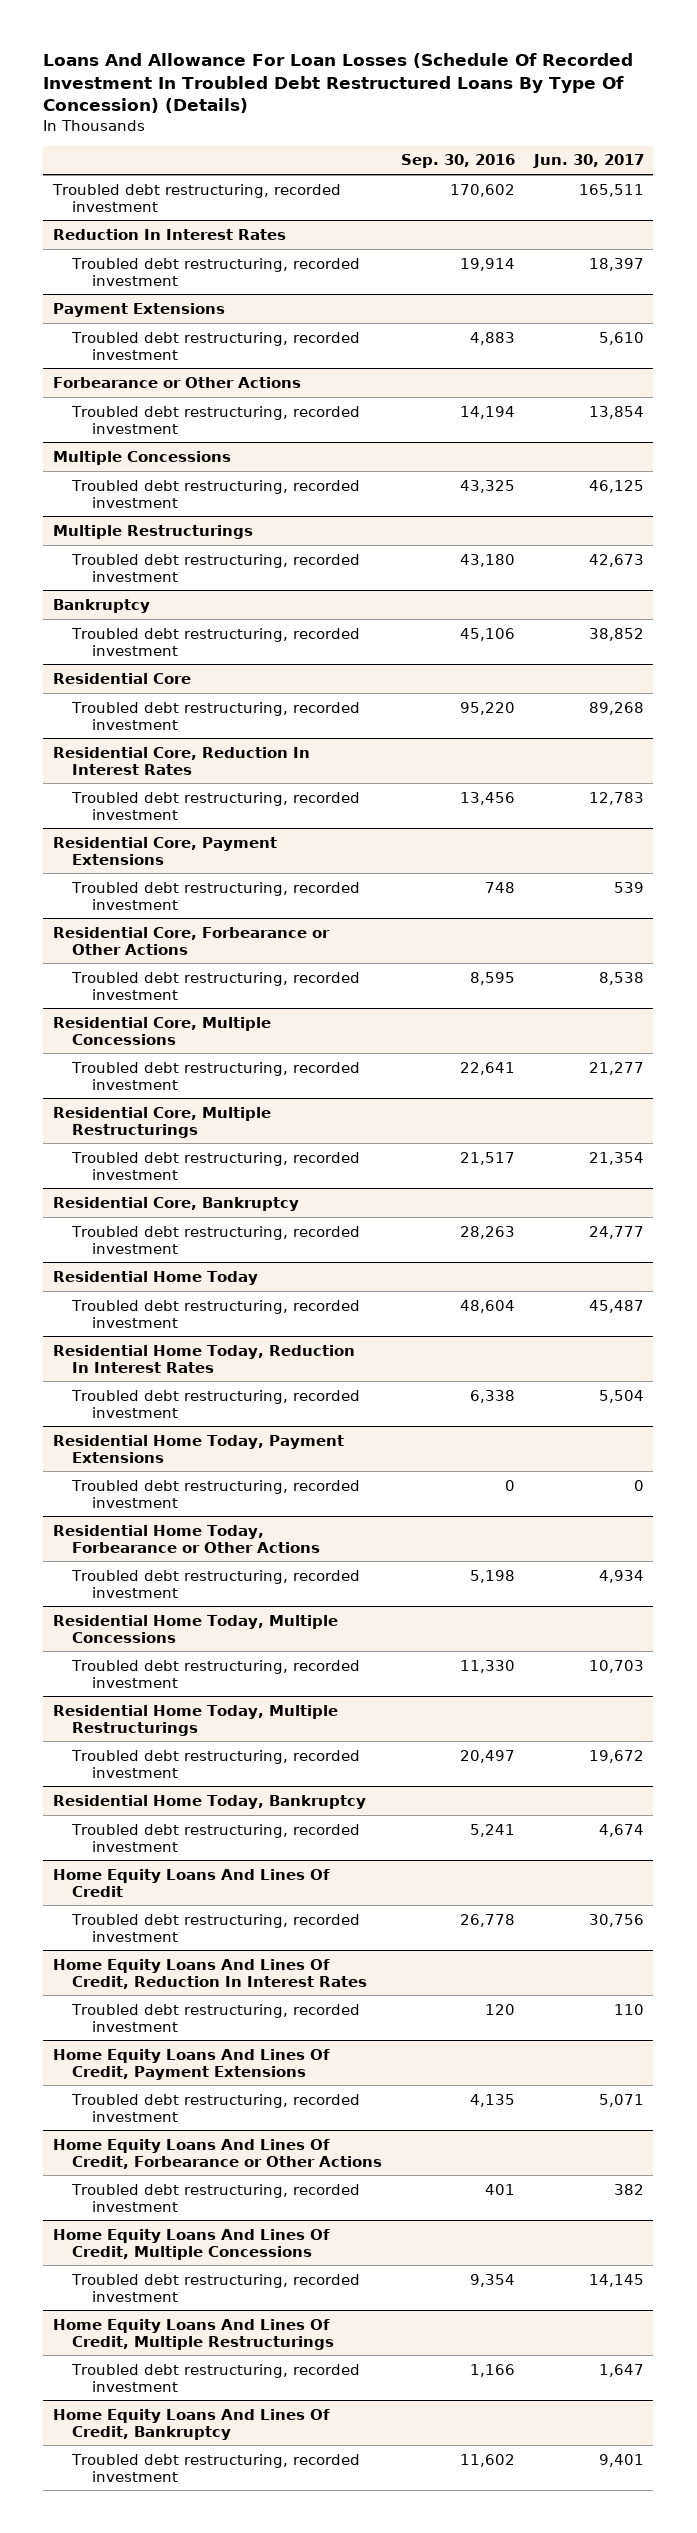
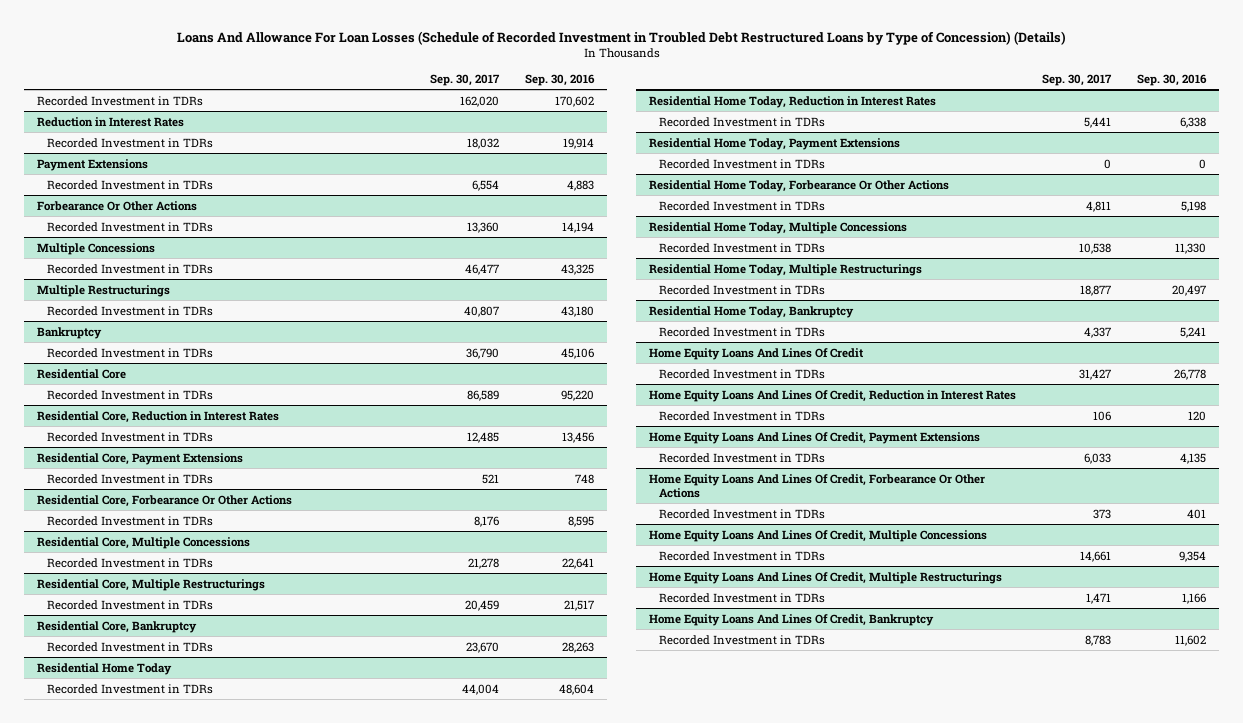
- Loans And Allowance For Loan Losses (Schedule Of Recorded Investment In Troubled Debt Restructured Loans By Type Of Concession) (Details)
+ Loans And Allowance For Loan Losses (Schedule of Recorded Investment in Troubled Debt Restructured Loans by Type of Concession) (Details)
- | Sep. 30, 2016 | Jun. 30, 2017
+ | Sep. 30, 2017 | Sep. 30, 2016
- Troubled debt restructuring, recorded investment | 170,602 | 165,511
- Reduction In Interest Rates
- Troubled debt restructuring, recorded investment | 19,914 | 18,397
+ Recorded Investment in TDRs | 162,020 | 170,602
+ Reduction in Interest Rates
+ Recorded Investment in TDRs | 18,032 | 19,914
@ Payment Extensions
- Troubled debt restructuring, recorded investment | 4,883 | 5,610
- Forbearance or Other Actions
- Troubled debt restructuring, recorded investment | 14,194 | 13,854
@ Payment Extensions
+ Recorded Investment in TDRs | 6,554 | 4,883
+ Forbearance Or Other Actions
+ Recorded Investment in TDRs | 13,360 | 14,194
@ Multiple Concessions
- Troubled debt restructuring, recorded investment | 43,325 | 46,125
+ Recorded Investment in TDRs | 46,477 | 43,325
@ Multiple Restructurings
- Troubled debt restructuring, recorded investment | 43,180 | 42,673
+ Recorded Investment in TDRs | 40,807 | 43,180
@ Bankruptcy
- Troubled debt restructuring, recorded investment | 45,106 | 38,852
+ Recorded Investment in TDRs | 36,790 | 45,106
@ Residential Core
- Troubled debt restructuring, recorded investment | 95,220 | 89,268
- Residential Core, Reduction In Interest Rates
- Troubled debt restructuring, recorded investment | 13,456 | 12,783
@ Residential Core
+ Recorded Investment in TDRs | 86,589 | 95,220
+ Residential Core, Reduction in Interest Rates
+ Recorded Investment in TDRs | 12,485 | 13,456
@ Residential Core, Payment Extensions
- Troubled debt restructuring, recorded investment | 748 | 539
- Residential Core, Forbearance or Other Actions
- Troubled debt restructuring, recorded investment | 8,595 | 8,538
@ Residential Core, Payment Extensions
+ Recorded Investment in TDRs | 521 | 748
+ Residential Core, Forbearance Or Other Actions
+ Recorded Investment in TDRs | 8,176 | 8,595
@ Residential Core, Multiple Concessions
- Troubled debt restructuring, recorded investment | 22,641 | 21,277
+ Recorded Investment in TDRs | 21,278 | 22,641
@ Residential Core, Multiple Restructurings
- Troubled debt restructuring, recorded investment | 21,517 | 21,354
+ Recorded Investment in TDRs | 20,459 | 21,517
@ Residential Core, Bankruptcy
- Troubled debt restructuring, recorded investment | 28,263 | 24,777
+ Recorded Investment in TDRs | 23,670 | 28,263
@ Residential Home Today
- Troubled debt restructuring, recorded investment | 48,604 | 45,487
- Residential Home Today, Reduction In Interest Rates
- Troubled debt restructuring, recorded investment | 6,338 | 5,504
@ Residential Home Today
+ Recorded Investment in TDRs | 44,004 | 48,604
+ Residential Home Today, Reduction in Interest Rates
+ Recorded Investment in TDRs | 5,441 | 6,338
@ Residential Home Today, Payment Extensions
- Troubled debt restructuring, recorded investment | 0 | 0
- Residential Home Today, Forbearance or Other Actions
- Troubled debt restructuring, recorded investment | 5,198 | 4,934
@ Residential Home Today, Payment Extensions
+ Recorded Investment in TDRs | 0 | 0
+ Residential Home Today, Forbearance Or Other Actions
+ Recorded Investment in TDRs | 4,811 | 5,198
@ Residential Home Today, Multiple Concessions
- Troubled debt restructuring, recorded investment | 11,330 | 10,703
+ Recorded Investment in TDRs | 10,538 | 11,330
@ Residential Home Today, Multiple Restructurings
- Troubled debt restructuring, recorded investment | 20,497 | 19,672
+ Recorded Investment in TDRs | 18,877 | 20,497
@ Residential Home Today, Bankruptcy
- Troubled debt restructuring, recorded investment | 5,241 | 4,674
+ Recorded Investment in TDRs | 4,337 | 5,241
@ Home Equity Loans And Lines Of Credit
- Troubled debt restructuring, recorded investment | 26,778 | 30,756
- Home Equity Loans And Lines Of Credit, Reduction In Interest Rates
- Troubled debt restructuring, recorded investment | 120 | 110
@ Home Equity Loans And Lines Of Credit
+ Recorded Investment in TDRs | 31,427 | 26,778
+ Home Equity Loans And Lines Of Credit, Reduction in Interest Rates
+ Recorded Investment in TDRs | 106 | 120
@ Home Equity Loans And Lines Of Credit, Payment Extensions
- Troubled debt restructuring, recorded investment | 4,135 | 5,071
- Home Equity Loans And Lines Of Credit, Forbearance or Other Actions
- Troubled debt restructuring, recorded investment | 401 | 382
@ Home Equity Loans And Lines Of Credit, Payment Extensions
+ Recorded Investment in TDRs | 6,033 | 4,135
+ Home Equity Loans And Lines Of Credit, Forbearance Or Other Actions
+ Recorded Investment in TDRs | 373 | 401
@ Home Equity Loans And Lines Of Credit, Multiple Concessions
- Troubled debt restructuring, recorded investment | 9,354 | 14,145
+ Recorded Investment in TDRs | 14,661 | 9,354
@ Home Equity Loans And Lines Of Credit, Multiple Restructurings
- Troubled debt restructuring, recorded investment | 1,166 | 1,647
+ Recorded Investment in TDRs | 1,471 | 1,166
@ Home Equity Loans And Lines Of Credit, Bankruptcy
- Troubled debt restructuring, recorded investment | 11,602 | 9,401
+ Recorded Investment in TDRs | 8,783 | 11,602

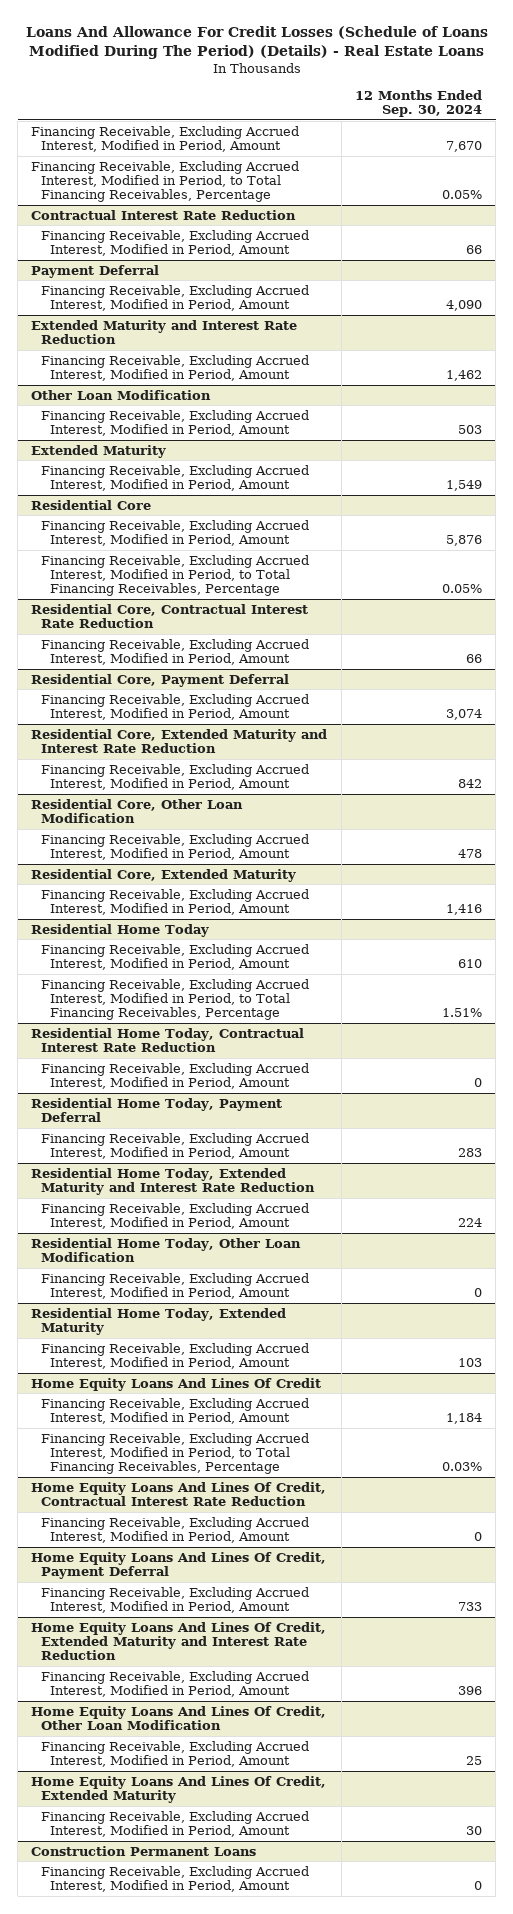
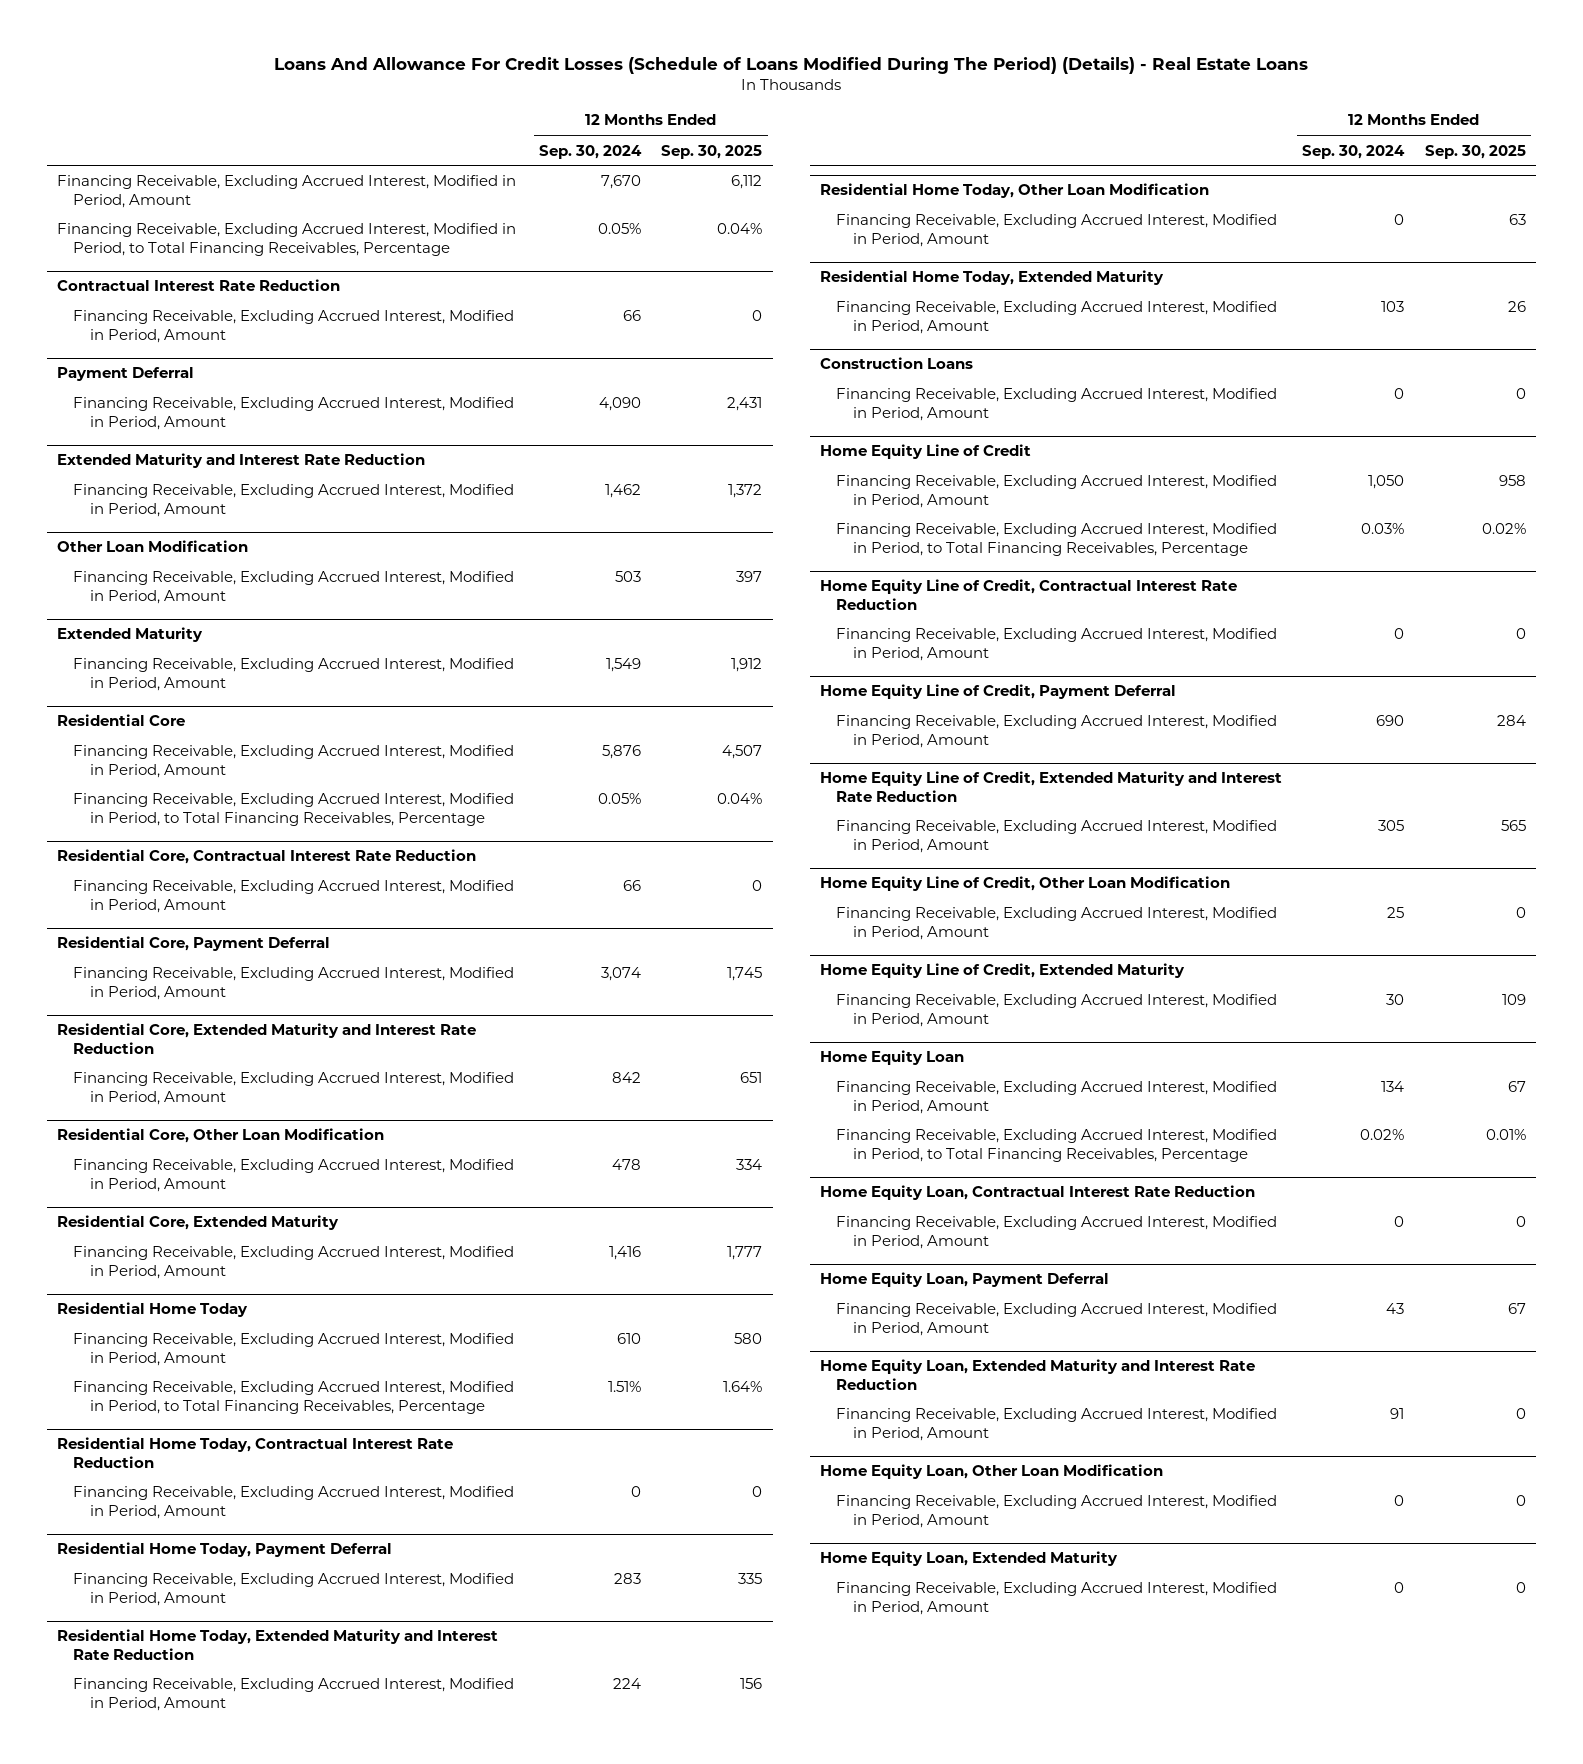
- | 12 Months Ended Sep. 30, 2024
+ | 12 Months Ended Sep. 30, 2024 | 12 Months Ended Sep. 30, 2025
- Home Equity Loans And Lines Of Credit
- Financing Receivable, Excluding Accrued Interest, Modified in Period, Amount | 1,184
+ Construction Loans
+ Financing Receivable, Excluding Accrued Interest, Modified in Period, Amount | 0 | 0
+ Home Equity Line of Credit
+ Financing Receivable, Excluding Accrued Interest, Modified in Period, Amount | 1,050 | 958
- Home Equity Loans And Lines Of Credit, Contractual Interest Rate Reduction
+ Home Equity Line of Credit, Contractual Interest Rate Reduction
- Home Equity Loans And Lines Of Credit, Payment Deferral
- Financing Receivable, Excluding Accrued Interest, Modified in Period, Amount | 733
- Home Equity Loans And Lines Of Credit, Extended Maturity and Interest Rate Reduction
- Financing Receivable, Excluding Accrued Interest, Modified in Period, Amount | 396
- Home Equity Loans And Lines Of Credit, Other Loan Modification
+ Home Equity Line of Credit, Payment Deferral
+ Financing Receivable, Excluding Accrued Interest, Modified in Period, Amount | 690 | 284
+ Home Equity Line of Credit, Extended Maturity and Interest Rate Reduction
+ Financing Receivable, Excluding Accrued Interest, Modified in Period, Amount | 305 | 565
+ Home Equity Line of Credit, Other Loan Modification
- Home Equity Loans And Lines Of Credit, Extended Maturity
+ Home Equity Line of Credit, Extended Maturity
- Construction Permanent Loans
+ Home Equity Loan
+ Financing Receivable, Excluding Accrued Interest, Modified in Period, Amount | 134 | 67
+ Financing Receivable, Excluding Accrued Interest, Modified in Period, to Total Financing Receivables, Percentage | 0.02% | 0.01%
+ Home Equity Loan, Contractual Interest Rate Reduction
+ Home Equity Loan, Payment Deferral
+ Financing Receivable, Excluding Accrued Interest, Modified in Period, Amount | 43 | 67
+ Home Equity Loan, Extended Maturity and Interest Rate Reduction
+ Financing Receivable, Excluding Accrued Interest, Modified in Period, Amount | 91 | 0
+ Home Equity Loan, Other Loan Modification
+ Financing Receivable, Excluding Accrued Interest, Modified in Period, Amount | 0 | 0
+ Home Equity Loan, Extended Maturity
+ Financing Receivable, Excluding Accrued Interest, Modified in Period, Amount | 0 | 0

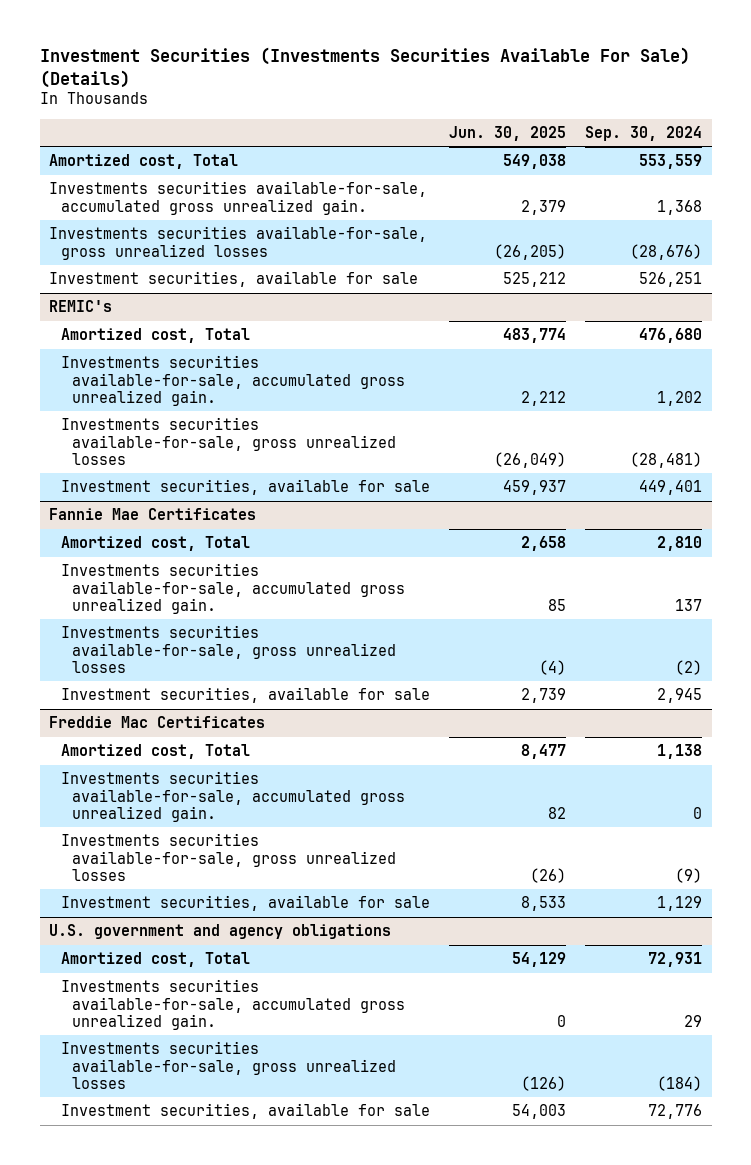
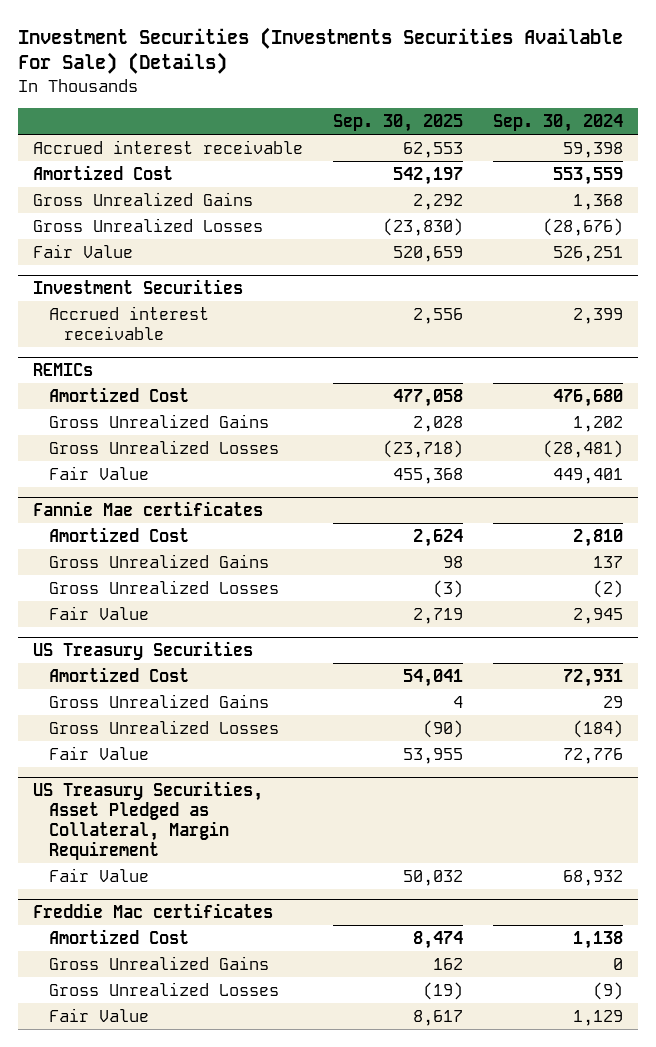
- | Jun. 30, 2025 | Sep. 30, 2024
+ | Sep. 30, 2025 | Sep. 30, 2024
- Amortized cost, Total | 549,038 | 553,559
- Investments securities available-for-sale, accumulated gross unrealized gain. | 2,379 | 1,368
- Investments securities available-for-sale, gross unrealized losses | (26,205) | (28,676)
- Investment securities, available for sale | 525,212 | 526,251
- REMIC's
- Amortized cost, Total | 483,774 | 476,680
- Investments securities available-for-sale, accumulated gross unrealized gain. | 2,212 | 1,202
- Investments securities available-for-sale, gross unrealized losses | (26,049) | (28,481)
- Investment securities, available for sale | 459,937 | 449,401
- Fannie Mae Certificates
- Amortized cost, Total | 2,658 | 2,810
- Investments securities available-for-sale, accumulated gross unrealized gain. | 85 | 137
- Investments securities available-for-sale, gross unrealized losses | (4) | (2)
- Investment securities, available for sale | 2,739 | 2,945
- Freddie Mac Certificates
- Amortized cost, Total | 8,477 | 1,138
- Investments securities available-for-sale, accumulated gross unrealized gain. | 82 | 0
- Investments securities available-for-sale, gross unrealized losses | (26) | (9)
- Investment securities, available for sale | 8,533 | 1,129
- U.S. government and agency obligations
- Amortized cost, Total | 54,129 | 72,931
- Investments securities available-for-sale, accumulated gross unrealized gain. | 0 | 29
- Investments securities available-for-sale, gross unrealized losses | (126) | (184)
- Investment securities, available for sale | 54,003 | 72,776
+ Accrued interest receivable | 62,553 | 59,398
+ Amortized Cost | 542,197 | 553,559
+ Gross Unrealized Gains | 2,292 | 1,368
+ Gross Unrealized Losses | (23,830) | (28,676)
+ Fair Value | 520,659 | 526,251
+ Investment Securities
+ Accrued interest receivable | 2,556 | 2,399
+ REMICs
+ Amortized Cost | 477,058 | 476,680
+ Gross Unrealized Gains | 2,028 | 1,202
+ Gross Unrealized Losses | (23,718) | (28,481)
+ Fair Value | 455,368 | 449,401
+ Fannie Mae certificates
+ Amortized Cost | 2,624 | 2,810
+ Gross Unrealized Gains | 98 | 137
+ Gross Unrealized Losses | (3) | (2)
+ Fair Value | 2,719 | 2,945
+ US Treasury Securities
+ Amortized Cost | 54,041 | 72,931
+ Gross Unrealized Gains | 4 | 29
+ Gross Unrealized Losses | (90) | (184)
+ Fair Value | 53,955 | 72,776
+ US Treasury Securities, Asset Pledged as Collateral, Margin Requirement
+ Fair Value | 50,032 | 68,932
+ Freddie Mac certificates
+ Amortized Cost | 8,474 | 1,138
+ Gross Unrealized Gains | 162 | 0
+ Gross Unrealized Losses | (19) | (9)
+ Fair Value | 8,617 | 1,129

